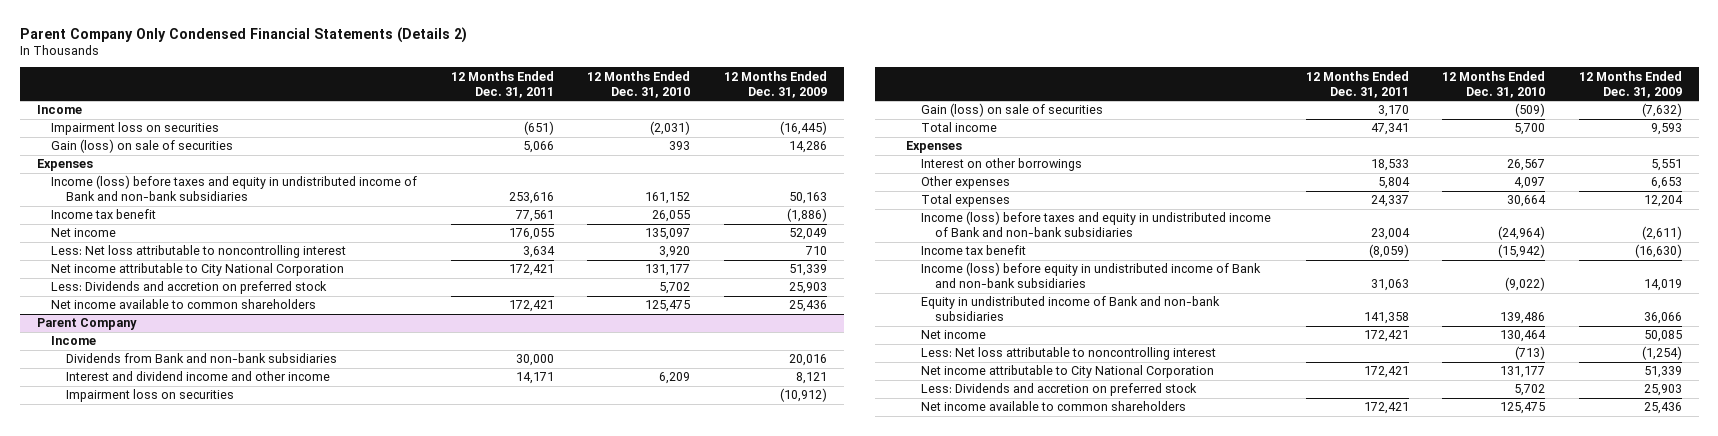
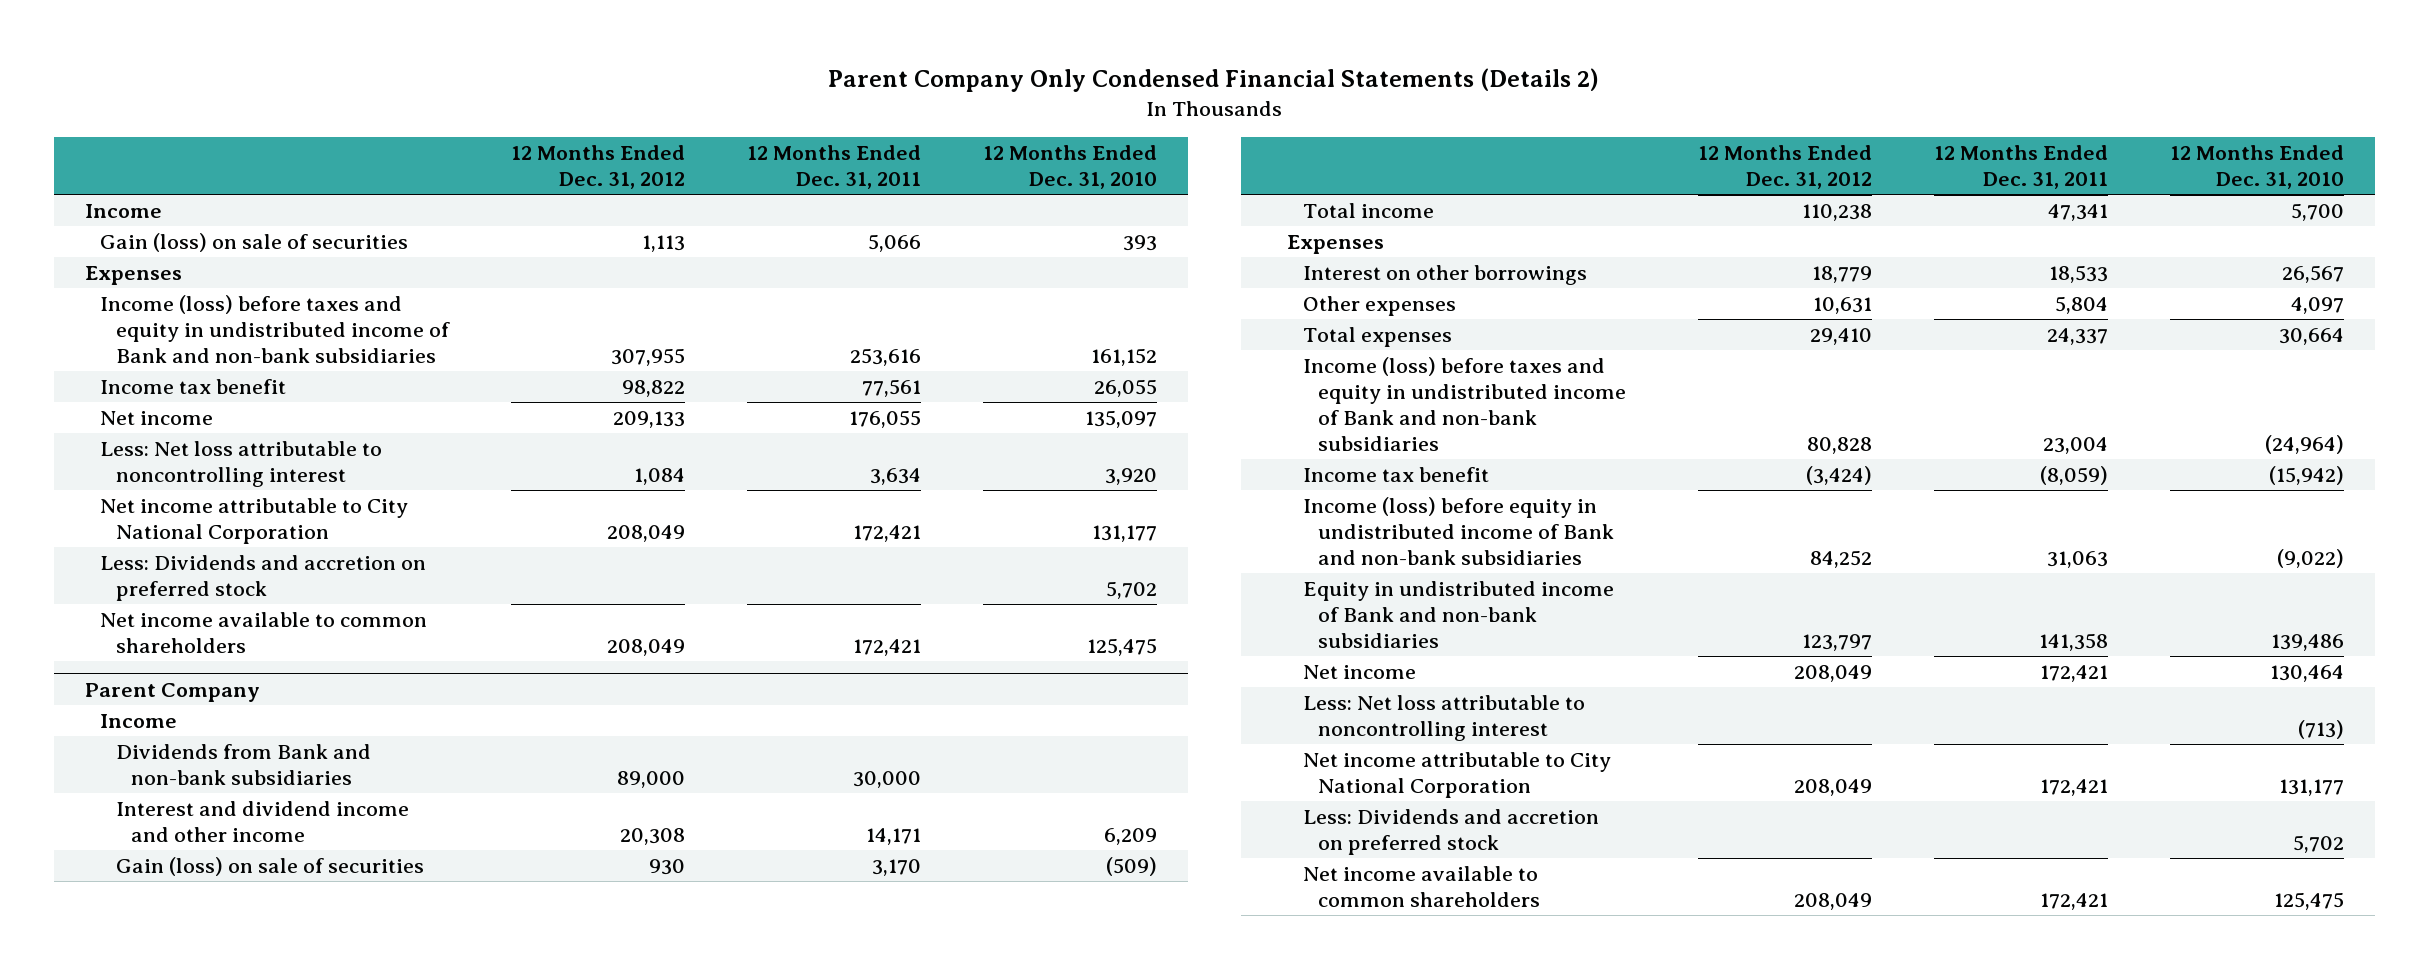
- | 12 Months Ended Dec. 31, 2011 | 12 Months Ended Dec. 31, 2010 | 12 Months Ended Dec. 31, 2009
+ | 12 Months Ended Dec. 31, 2012 | 12 Months Ended Dec. 31, 2011 | 12 Months Ended Dec. 31, 2010
- Impairment loss on securities | (651) | (2,031) | (16,445)
@ Parent Company
- Impairment loss on securities | | | (10,912)

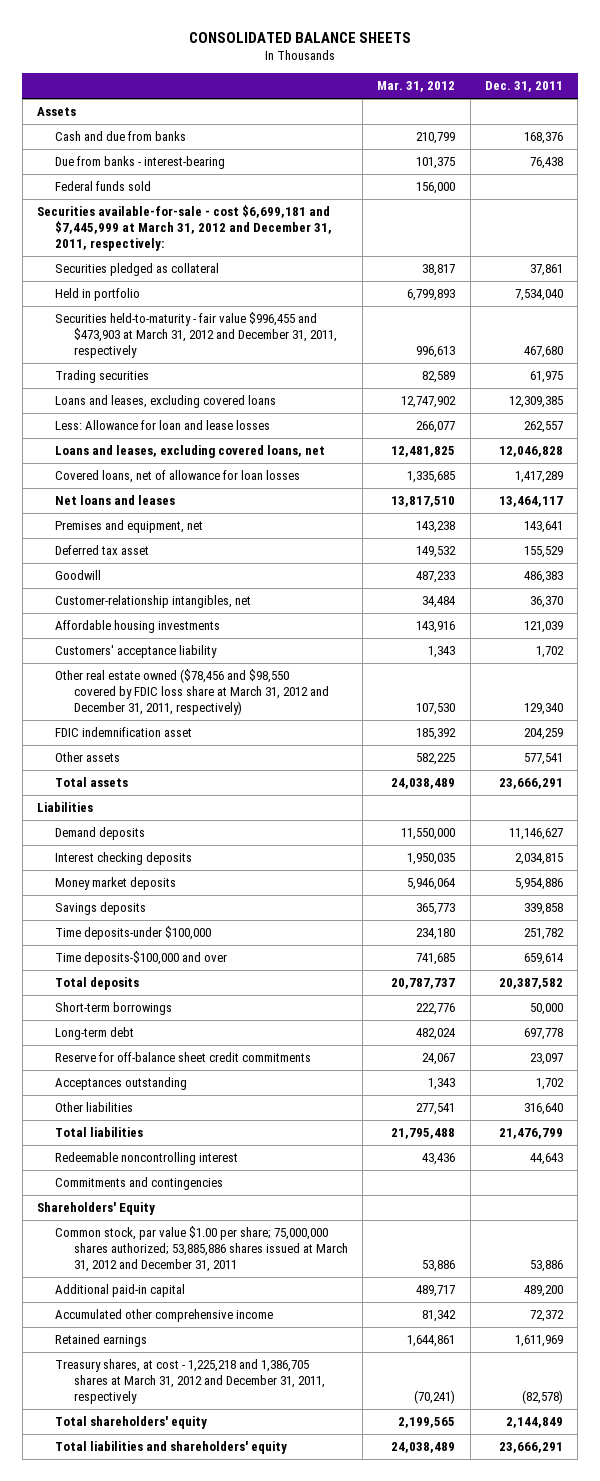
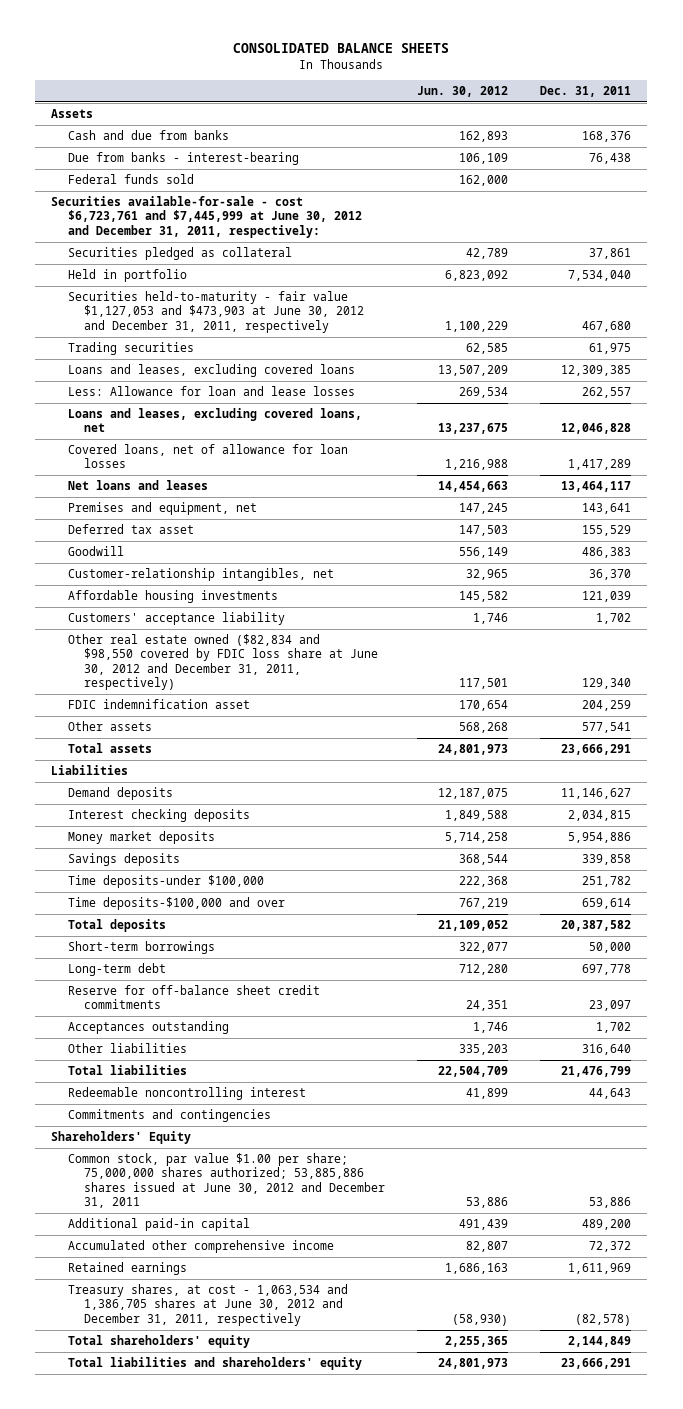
- | Mar. 31, 2012 | Dec. 31, 2011
+ | Jun. 30, 2012 | Dec. 31, 2011
- Securities available-for-sale - cost $6,699,181 and $7,445,999 at March 31, 2012 and December 31, 2011, respectively:
+ Securities available-for-sale - cost $6,723,761 and $7,445,999 at June 30, 2012 and December 31, 2011, respectively:
- Securities held-to-maturity - fair value $996,455 and $473,903 at March 31, 2012 and December 31, 2011, respectively | 996,613 | 467,680
+ Securities held-to-maturity - fair value $1,127,053 and $473,903 at June 30, 2012 and December 31, 2011, respectively | 1,100,229 | 467,680
- Other real estate owned ($78,456 and $98,550 covered by FDIC loss share at March 31, 2012 and December 31, 2011, respectively) | 107,530 | 129,340
+ Other real estate owned ($82,834 and $98,550 covered by FDIC loss share at June 30, 2012 and December 31, 2011, respectively) | 117,501 | 129,340
- Common stock, par value $1.00 per share; 75,000,000 shares authorized; 53,885,886 shares issued at March 31, 2012 and December 31, 2011 | 53,886 | 53,886
+ Common stock, par value $1.00 per share; 75,000,000 shares authorized; 53,885,886 shares issued at June 30, 2012 and December 31, 2011 | 53,886 | 53,886
- Treasury shares, at cost - 1,225,218 and 1,386,705 shares at March 31, 2012 and December 31, 2011, respectively | (70,241) | (82,578)
+ Treasury shares, at cost - 1,063,534 and 1,386,705 shares at June 30, 2012 and December 31, 2011, respectively | (58,930) | (82,578)

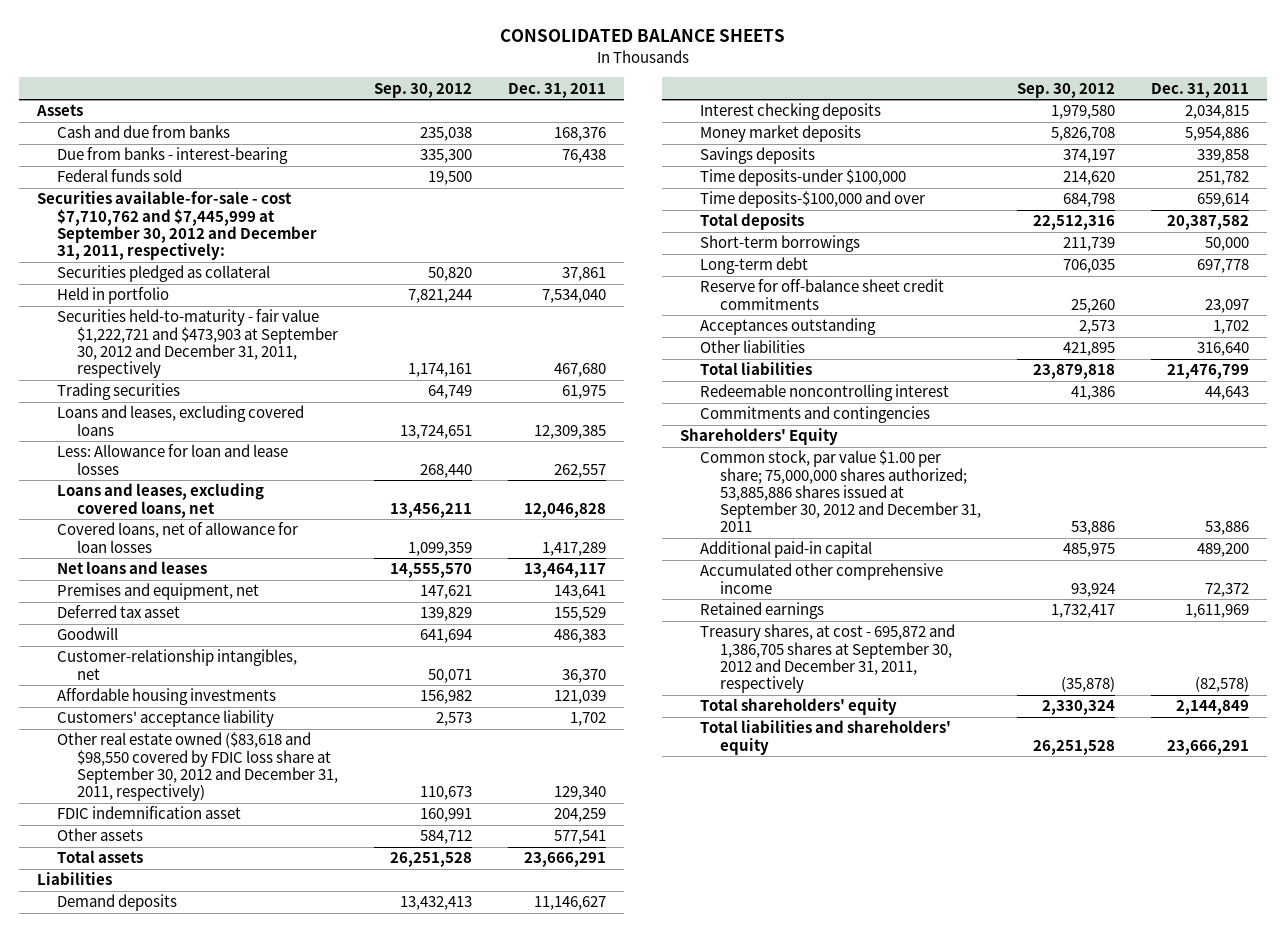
- | Jun. 30, 2012 | Dec. 31, 2011
+ | Sep. 30, 2012 | Dec. 31, 2011
- Securities available-for-sale - cost $6,723,761 and $7,445,999 at June 30, 2012 and December 31, 2011, respectively:
+ Securities available-for-sale - cost $7,710,762 and $7,445,999 at September 30, 2012 and December 31, 2011, respectively:
- Securities held-to-maturity - fair value $1,127,053 and $473,903 at June 30, 2012 and December 31, 2011, respectively | 1,100,229 | 467,680
+ Securities held-to-maturity - fair value $1,222,721 and $473,903 at September 30, 2012 and December 31, 2011, respectively | 1,174,161 | 467,680
- Other real estate owned ($82,834 and $98,550 covered by FDIC loss share at June 30, 2012 and December 31, 2011, respectively) | 117,501 | 129,340
+ Other real estate owned ($83,618 and $98,550 covered by FDIC loss share at September 30, 2012 and December 31, 2011, respectively) | 110,673 | 129,340
- Common stock, par value $1.00 per share; 75,000,000 shares authorized; 53,885,886 shares issued at June 30, 2012 and December 31, 2011 | 53,886 | 53,886
+ Common stock, par value $1.00 per share; 75,000,000 shares authorized; 53,885,886 shares issued at September 30, 2012 and December 31, 2011 | 53,886 | 53,886
- Treasury shares, at cost - 1,063,534 and 1,386,705 shares at June 30, 2012 and December 31, 2011, respectively | (58,930) | (82,578)
+ Treasury shares, at cost - 695,872 and 1,386,705 shares at September 30, 2012 and December 31, 2011, respectively | (35,878) | (82,578)

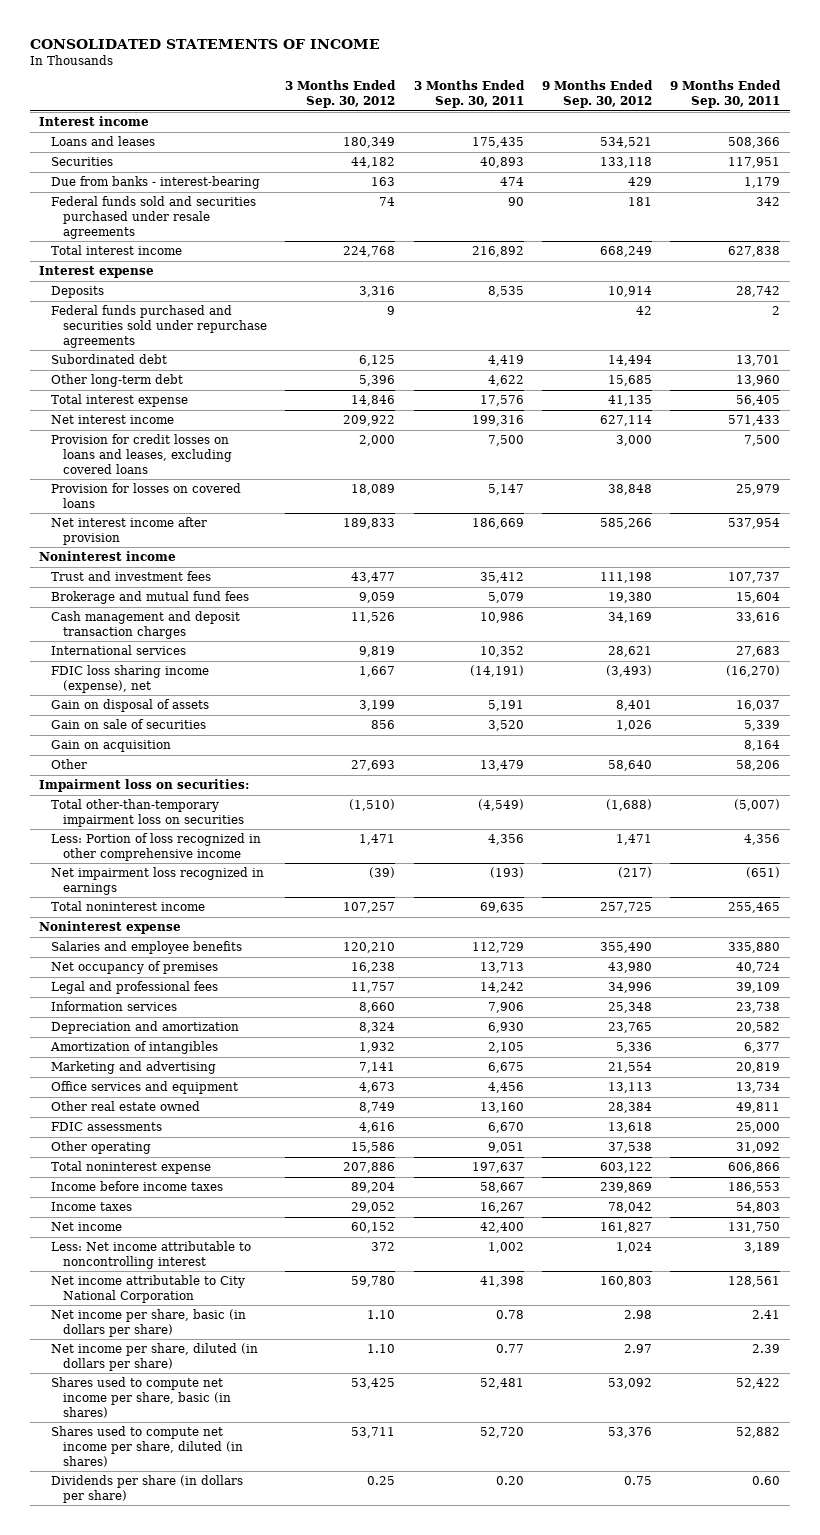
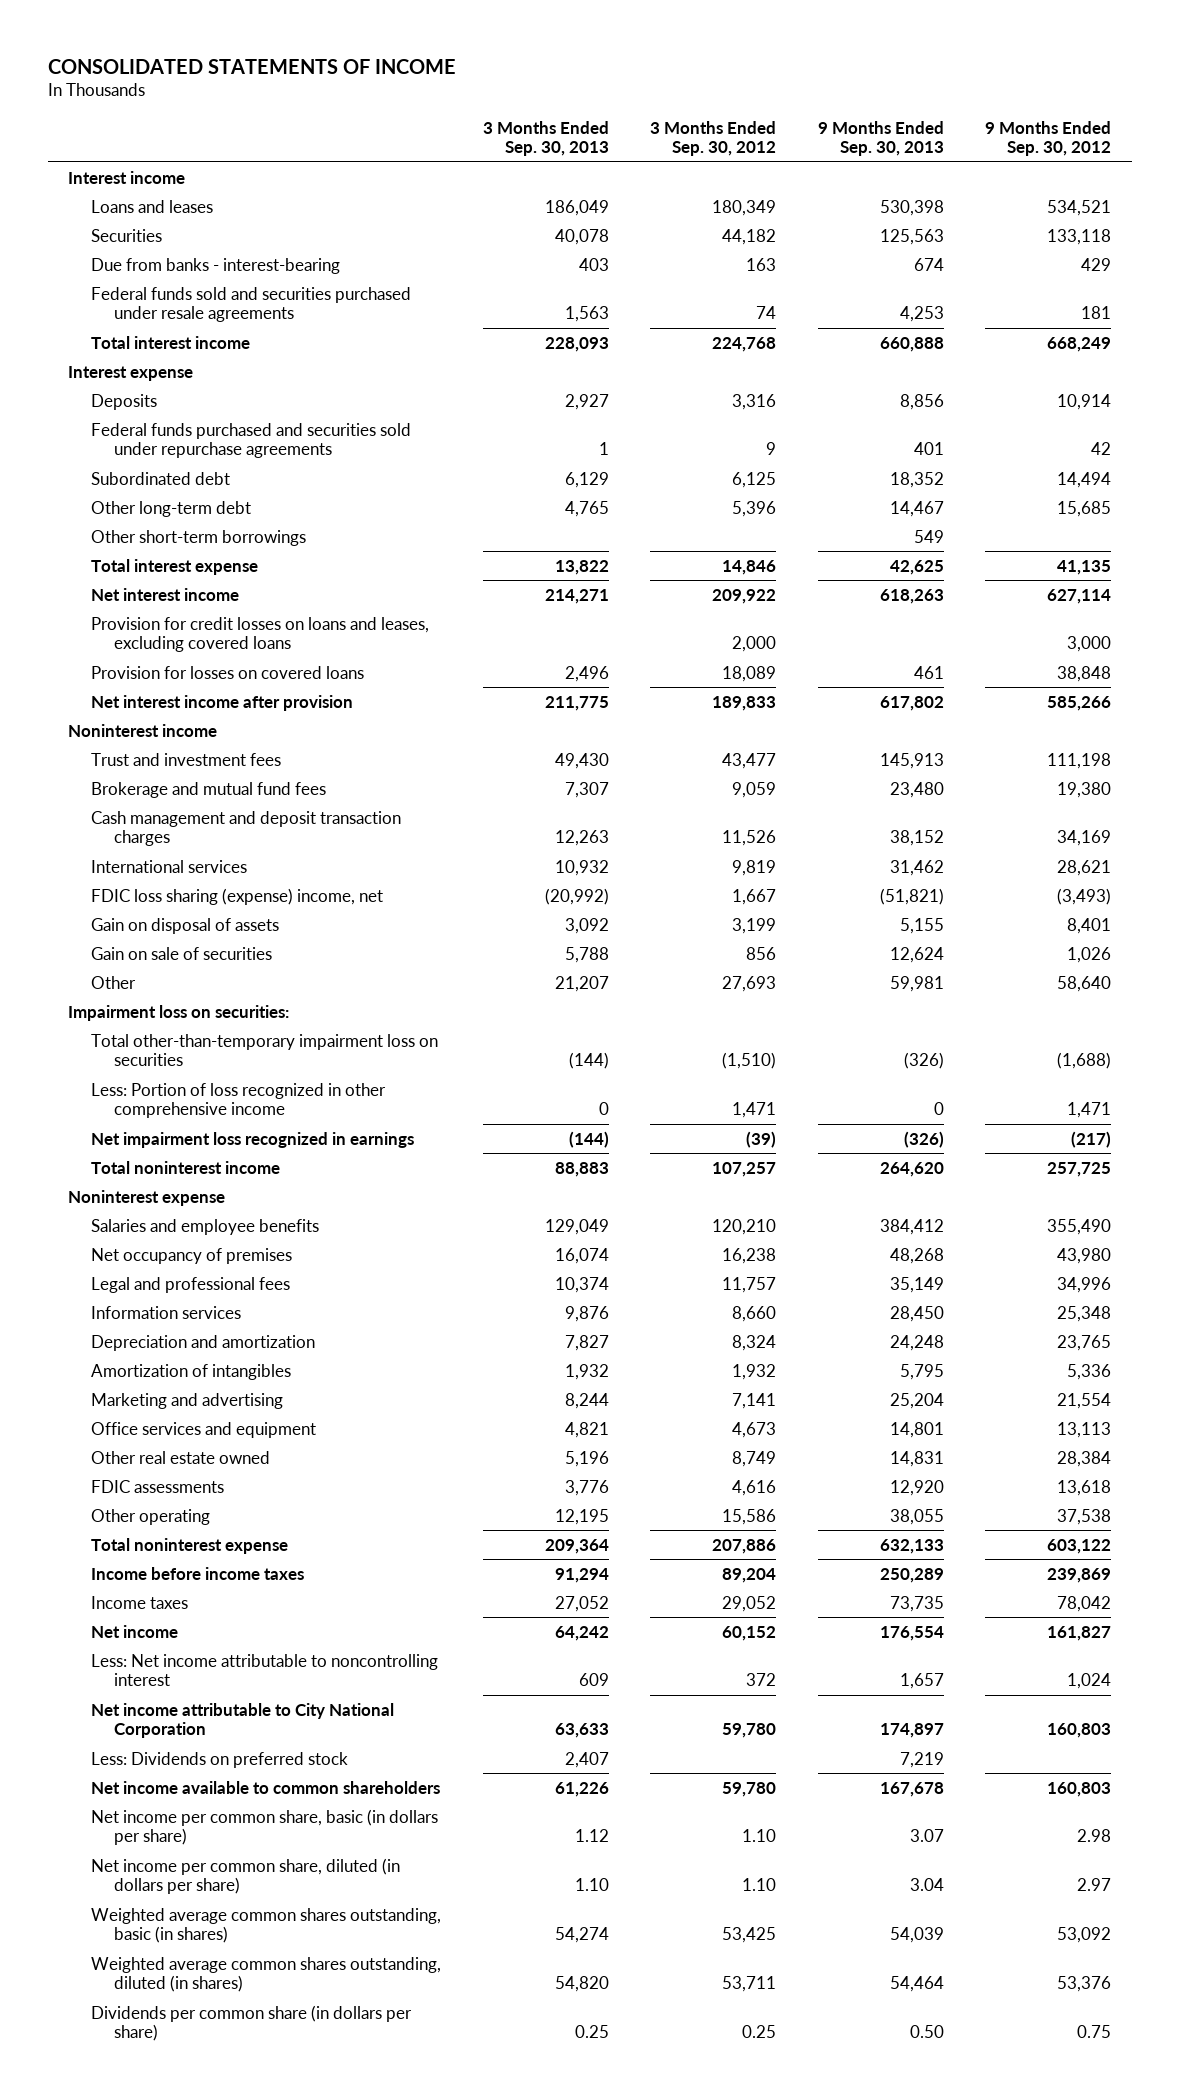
- | 3 Months Ended Sep. 30, 2012 | 3 Months Ended Sep. 30, 2011 | 9 Months Ended Sep. 30, 2012 | 9 Months Ended Sep. 30, 2011
+ | 3 Months Ended Sep. 30, 2013 | 3 Months Ended Sep. 30, 2012 | 9 Months Ended Sep. 30, 2013 | 9 Months Ended Sep. 30, 2012
+ Other short-term borrowings | | | 549 |
- FDIC loss sharing income (expense), net | 1,667 | (14,191) | (3,493) | (16,270)
+ FDIC loss sharing (expense) income, net | (20,992) | 1,667 | (51,821) | (3,493)
- Gain on acquisition | | | | 8,164
- Net income per share, basic (in dollars per share) | 1.10 | 0.78 | 2.98 | 2.41
- Net income per share, diluted (in dollars per share) | 1.10 | 0.77 | 2.97 | 2.39
- Shares used to compute net income per share, basic (in shares) | 53,425 | 52,481 | 53,092 | 52,422
- Shares used to compute net income per share, diluted (in shares) | 53,711 | 52,720 | 53,376 | 52,882
- Dividends per share (in dollars per share) | 0.25 | 0.20 | 0.75 | 0.60
+ Less: Dividends on preferred stock | 2,407 | | 7,219 |
+ Net income available to common shareholders | 61,226 | 59,780 | 167,678 | 160,803
+ Net income per common share, basic (in dollars per share) | 1.12 | 1.10 | 3.07 | 2.98
+ Net income per common share, diluted (in dollars per share) | 1.10 | 1.10 | 3.04 | 2.97
+ Weighted average common shares outstanding, basic (in shares) | 54,274 | 53,425 | 54,039 | 53,092
+ Weighted average common shares outstanding, diluted (in shares) | 54,820 | 53,711 | 54,464 | 53,376
+ Dividends per common share (in dollars per share) | 0.25 | 0.25 | 0.50 | 0.75

